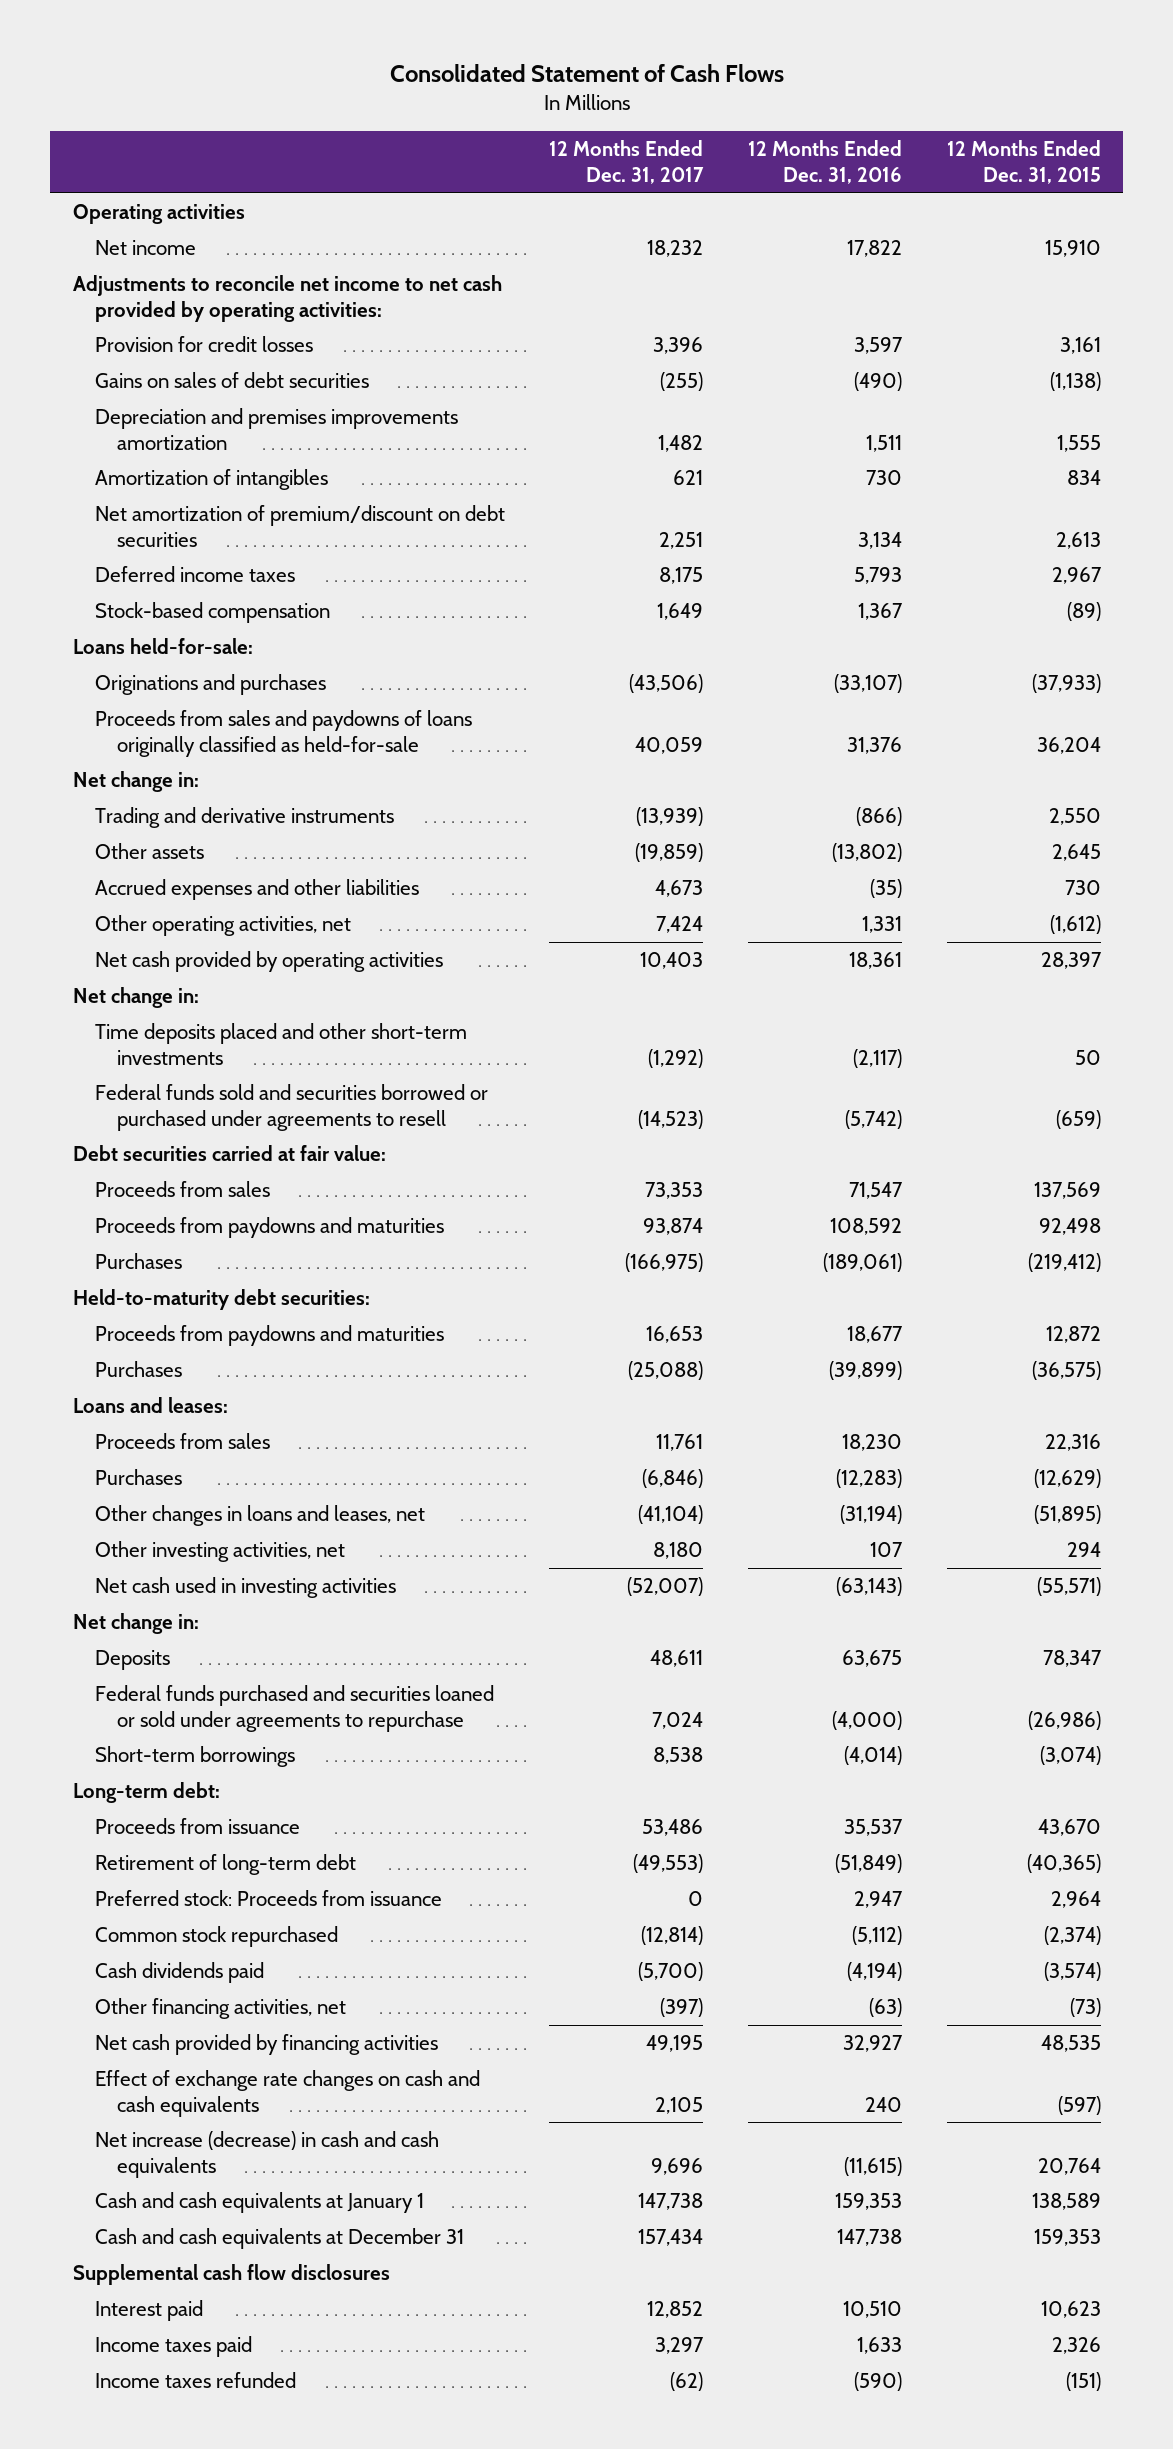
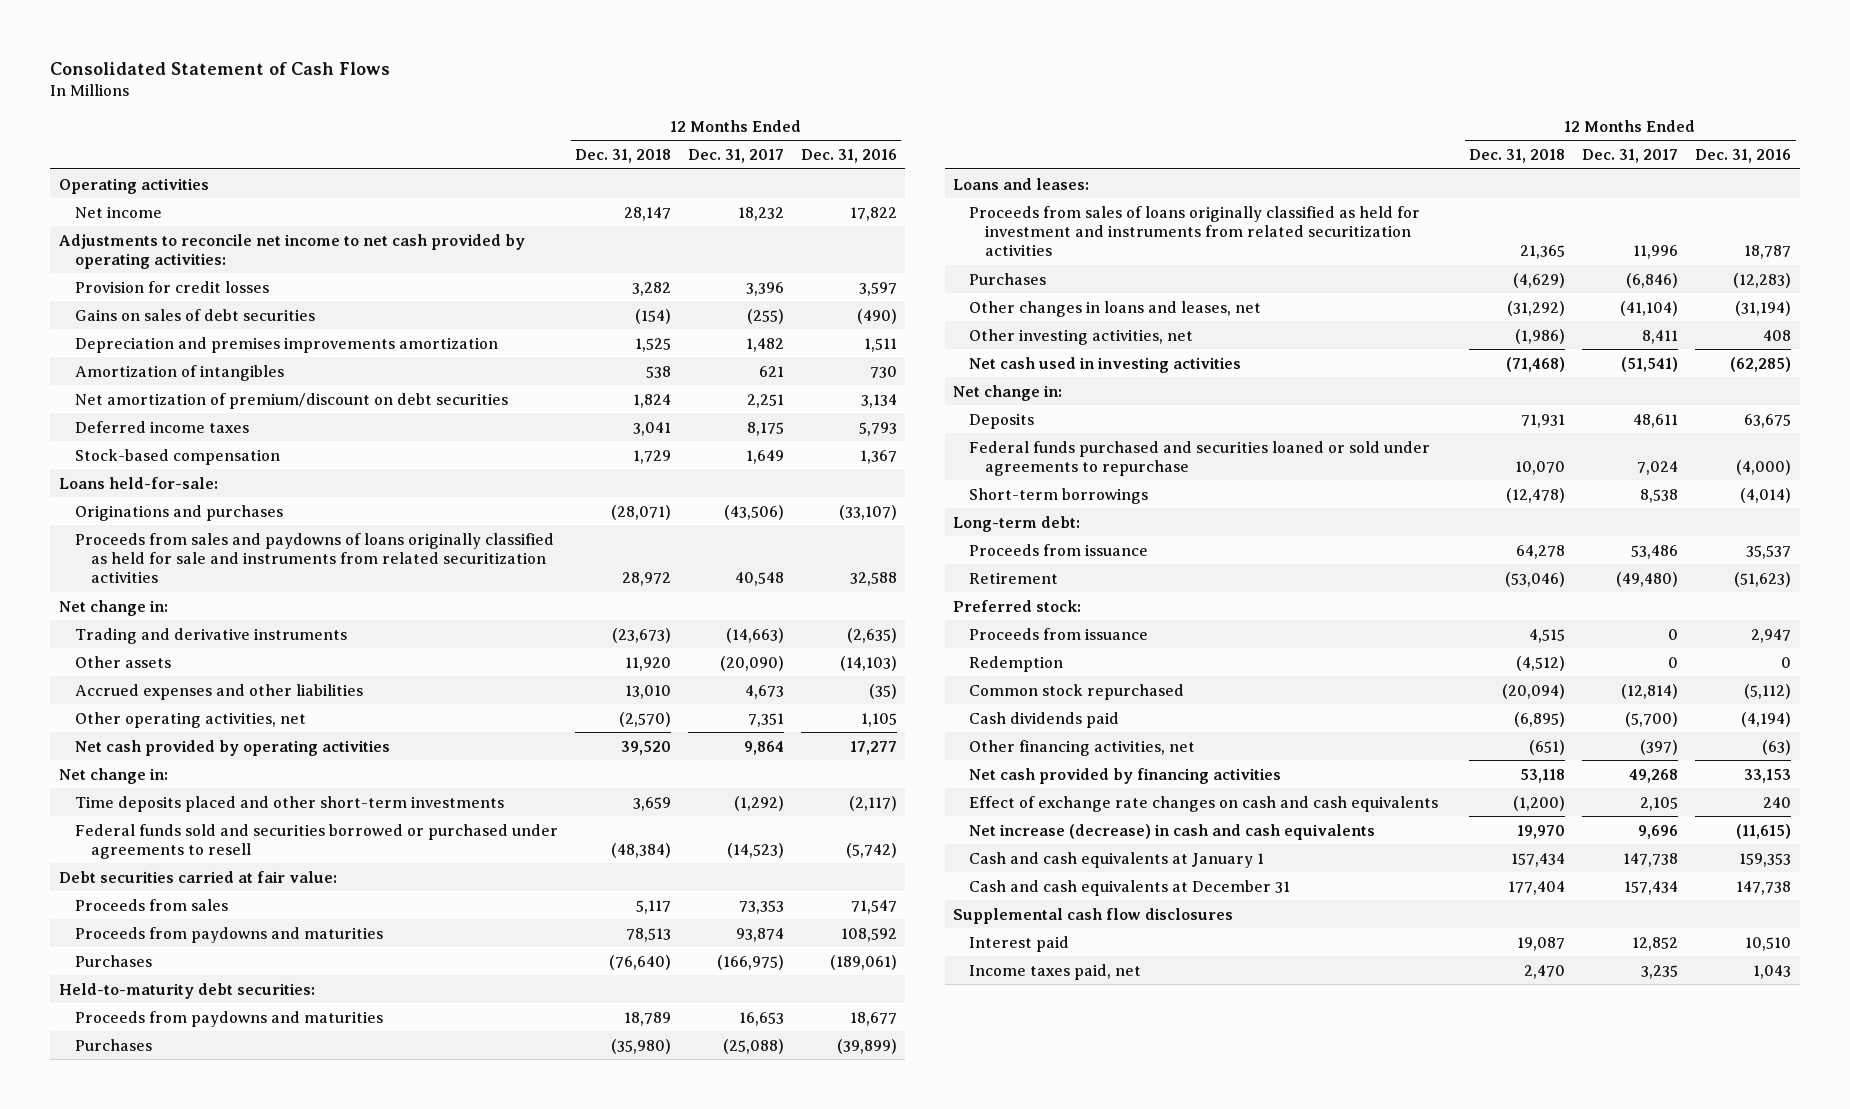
- | 12 Months Ended Dec. 31, 2017 | 12 Months Ended Dec. 31, 2016 | 12 Months Ended Dec. 31, 2015
+ | 12 Months Ended Dec. 31, 2018 | 12 Months Ended Dec. 31, 2017 | 12 Months Ended Dec. 31, 2016
- Proceeds from sales and paydowns of loans originally classified as held-for-sale | 40,059 | 31,376 | 36,204
+ Proceeds from sales and paydowns of loans originally classified as held for sale and instruments from related securitization activities | 28,972 | 40,548 | 32,588
- Trading and derivative instruments | (13,939) | (866) | 2,550
- Other assets | (19,859) | (13,802) | 2,645
+ Trading and derivative instruments | (23,673) | (14,663) | (2,635)
+ Other assets | 11,920 | (20,090) | (14,103)
- Other operating activities, net | 7,424 | 1,331 | (1,612)
- Net cash provided by operating activities | 10,403 | 18,361 | 28,397
+ Other operating activities, net | (2,570) | 7,351 | 1,105
+ Net cash provided by operating activities | 39,520 | 9,864 | 17,277
- Proceeds from sales | 11,761 | 18,230 | 22,316
+ Proceeds from sales of loans originally classified as held for investment and instruments from related securitization activities | 21,365 | 11,996 | 18,787
- Other investing activities, net | 8,180 | 107 | 294
- Net cash used in investing activities | (52,007) | (63,143) | (55,571)
+ Other investing activities, net | (1,986) | 8,411 | 408
+ Net cash used in investing activities | (71,468) | (51,541) | (62,285)
- Retirement of long-term debt | (49,553) | (51,849) | (40,365)
- Preferred stock: Proceeds from issuance | 0 | 2,947 | 2,964
+ Retirement | (53,046) | (49,480) | (51,623)
+ Preferred stock:
+ Proceeds from issuance | 4,515 | 0 | 2,947
+ Redemption | (4,512) | 0 | 0
- Net cash provided by financing activities | 49,195 | 32,927 | 48,535
+ Net cash provided by financing activities | 53,118 | 49,268 | 33,153
- Income taxes paid | 3,297 | 1,633 | 2,326
- Income taxes refunded | (62) | (590) | (151)
+ Income taxes paid, net | 2,470 | 3,235 | 1,043

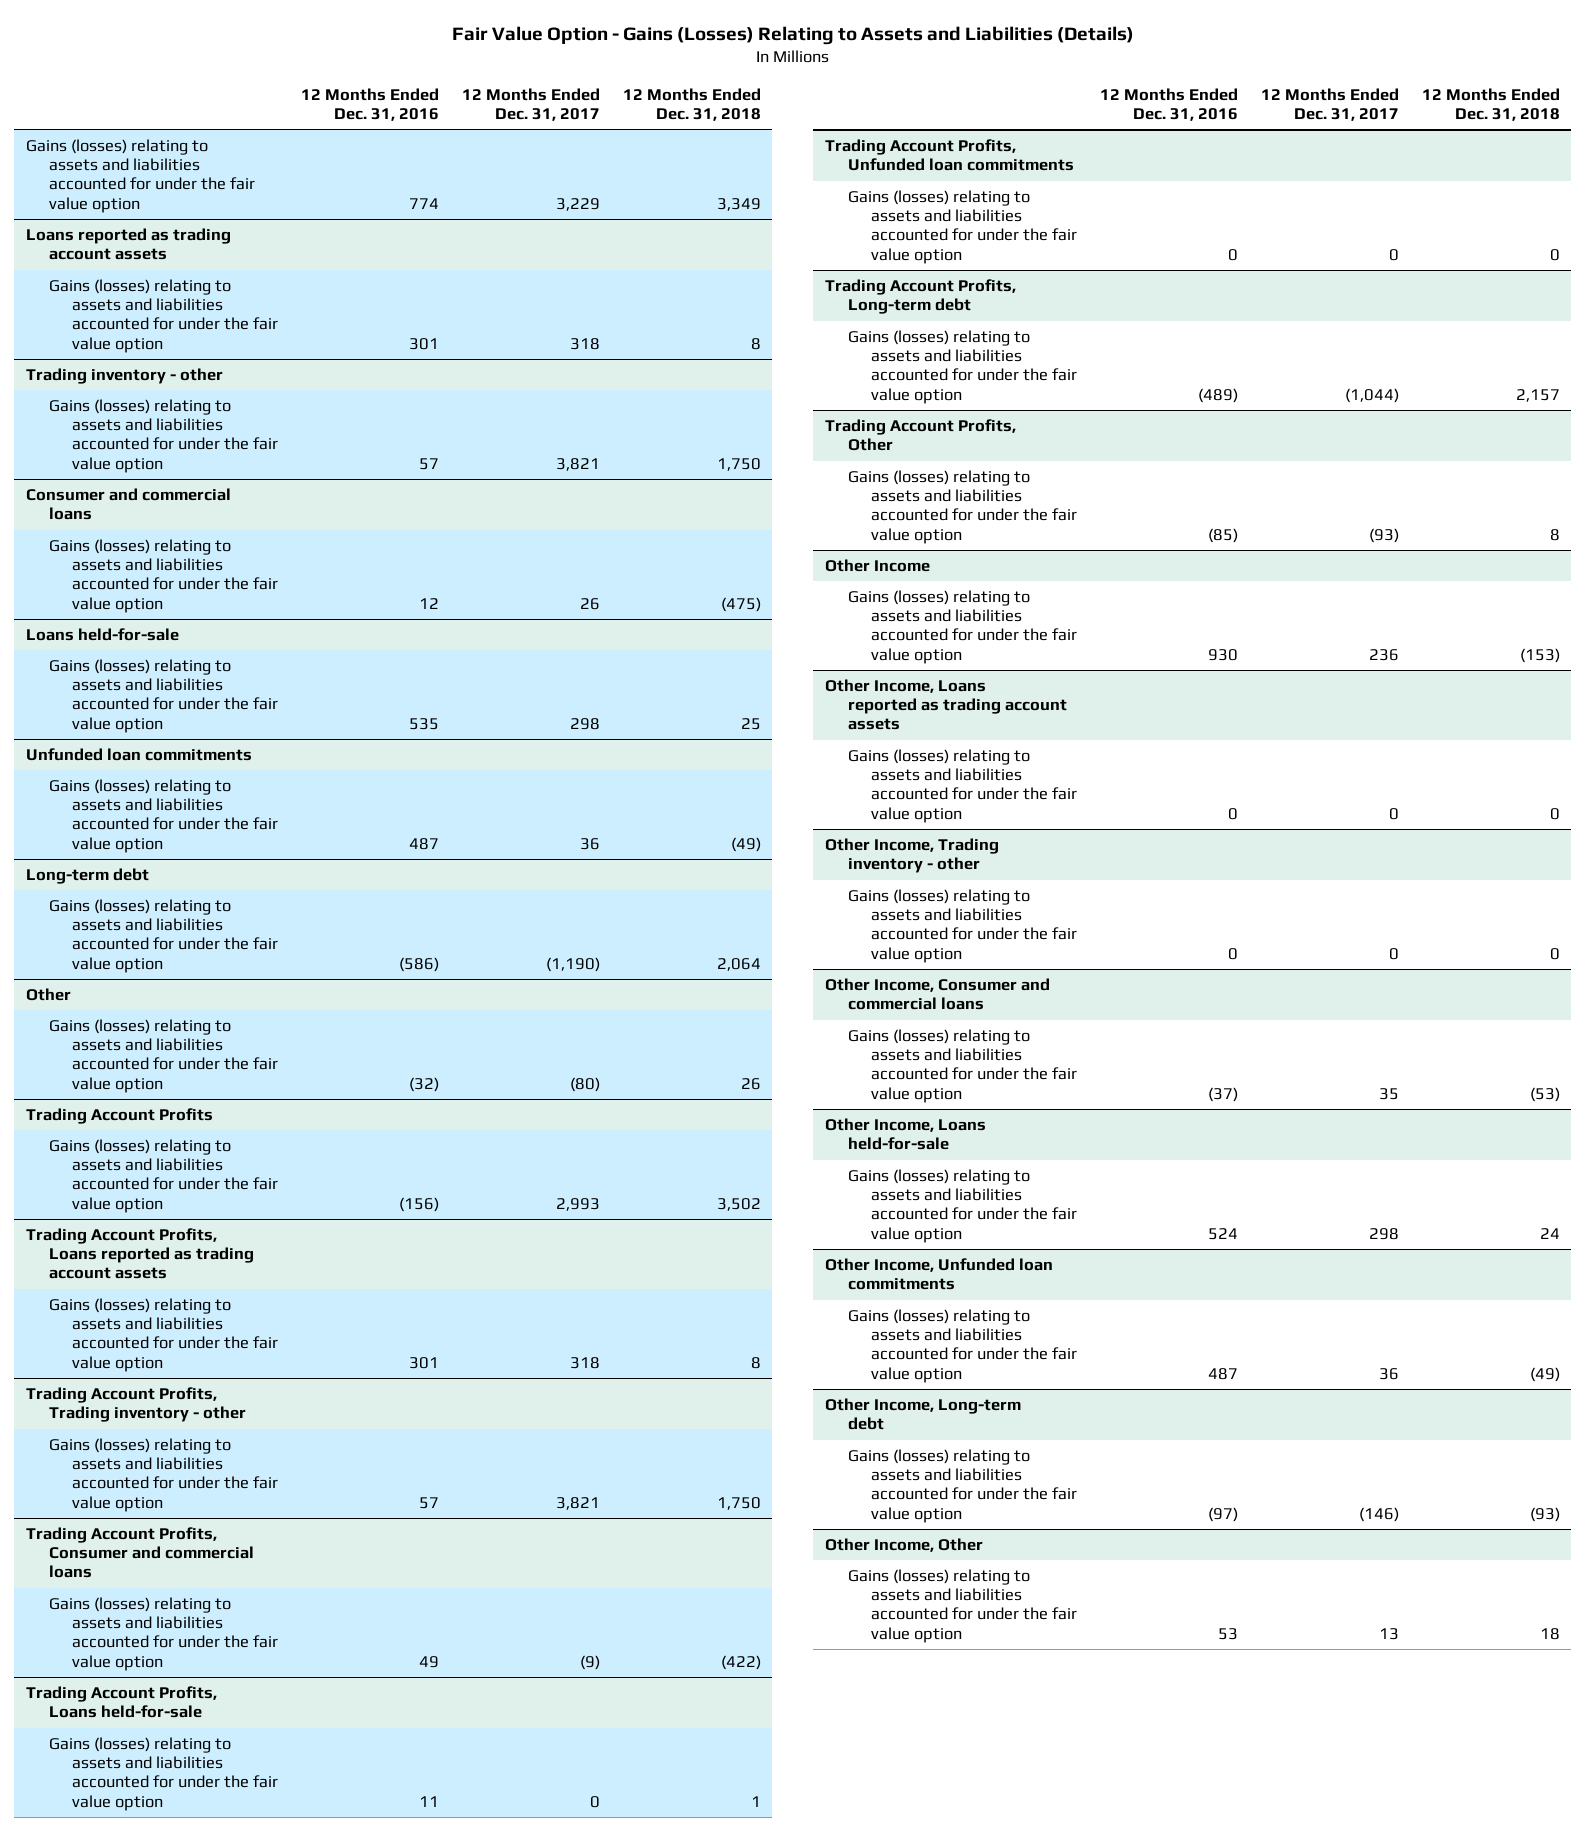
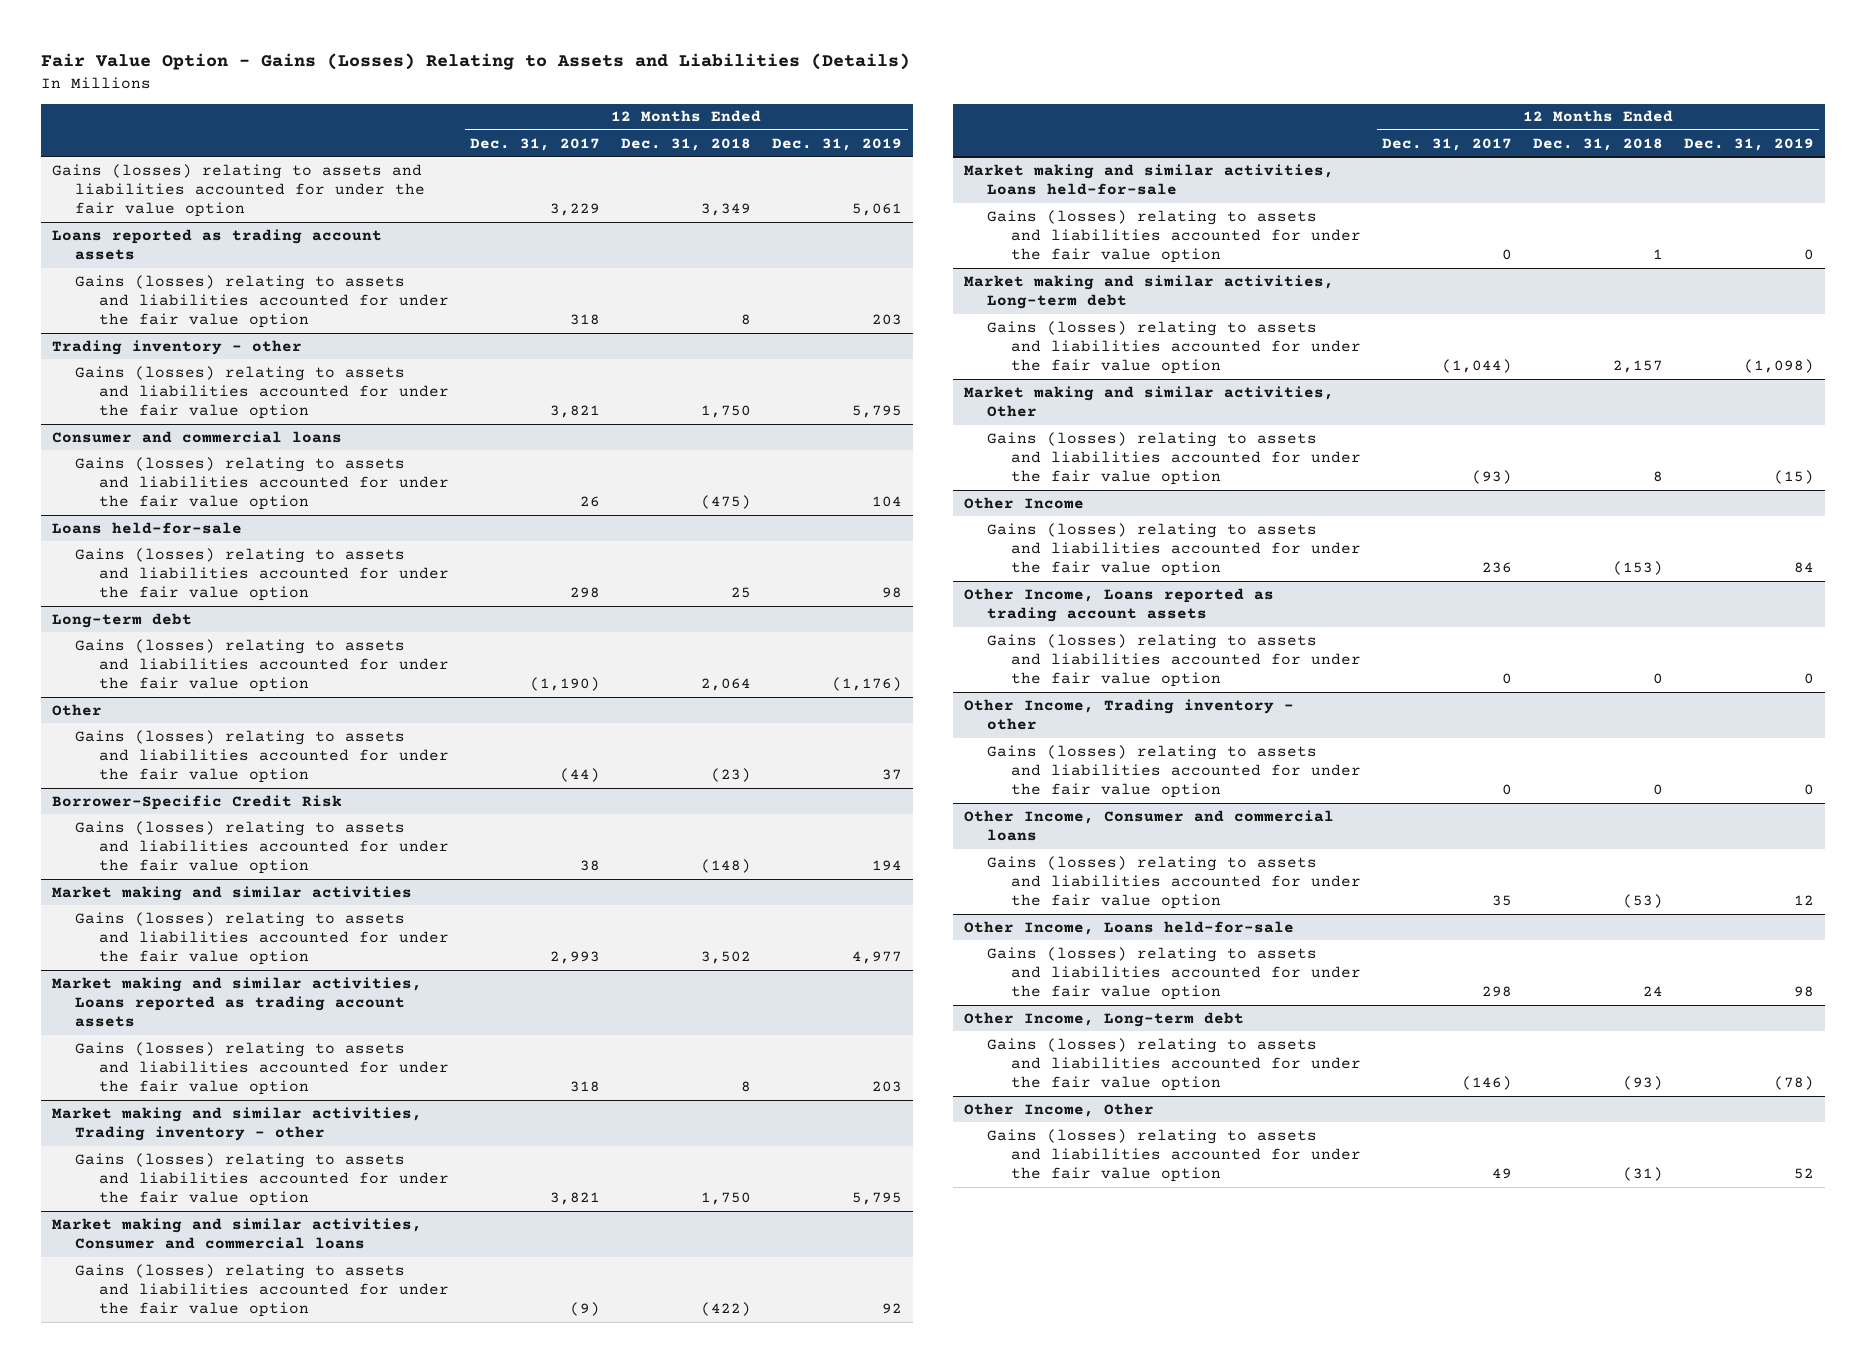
- | 12 Months Ended Dec. 31, 2016 | 12 Months Ended Dec. 31, 2017 | 12 Months Ended Dec. 31, 2018
+ | 12 Months Ended Dec. 31, 2017 | 12 Months Ended Dec. 31, 2018 | 12 Months Ended Dec. 31, 2019
- Unfunded loan commitments
- Gains (losses) relating to assets and liabilities accounted for under the fair value option | 487 | 36 | (49)
@ Other
- Gains (losses) relating to assets and liabilities accounted for under the fair value option | (32) | (80) | 26
- Trading Account Profits
@ Other
+ Gains (losses) relating to assets and liabilities accounted for under the fair value option | (44) | (23) | 37
+ Borrower-Specific Credit Risk
+ Gains (losses) relating to assets and liabilities accounted for under the fair value option | 38 | (148) | 194
+ Market making and similar activities
- Trading Account Profits, Loans reported as trading account assets
+ Market making and similar activities, Loans reported as trading account assets
- Trading Account Profits, Trading inventory - other
+ Market making and similar activities, Trading inventory - other
- Trading Account Profits, Consumer and commercial loans
+ Market making and similar activities, Consumer and commercial loans
- Trading Account Profits, Loans held-for-sale
+ Market making and similar activities, Loans held-for-sale
- Trading Account Profits, Unfunded loan commitments
- Gains (losses) relating to assets and liabilities accounted for under the fair value option | 0 | 0 | 0
- Trading Account Profits, Long-term debt
+ Market making and similar activities, Long-term debt
- Trading Account Profits, Other
+ Market making and similar activities, Other
- Other Income, Unfunded loan commitments
- Gains (losses) relating to assets and liabilities accounted for under the fair value option | 487 | 36 | (49)
@ Other Income, Other
- Gains (losses) relating to assets and liabilities accounted for under the fair value option | 53 | 13 | 18
+ Gains (losses) relating to assets and liabilities accounted for under the fair value option | 49 | (31) | 52

